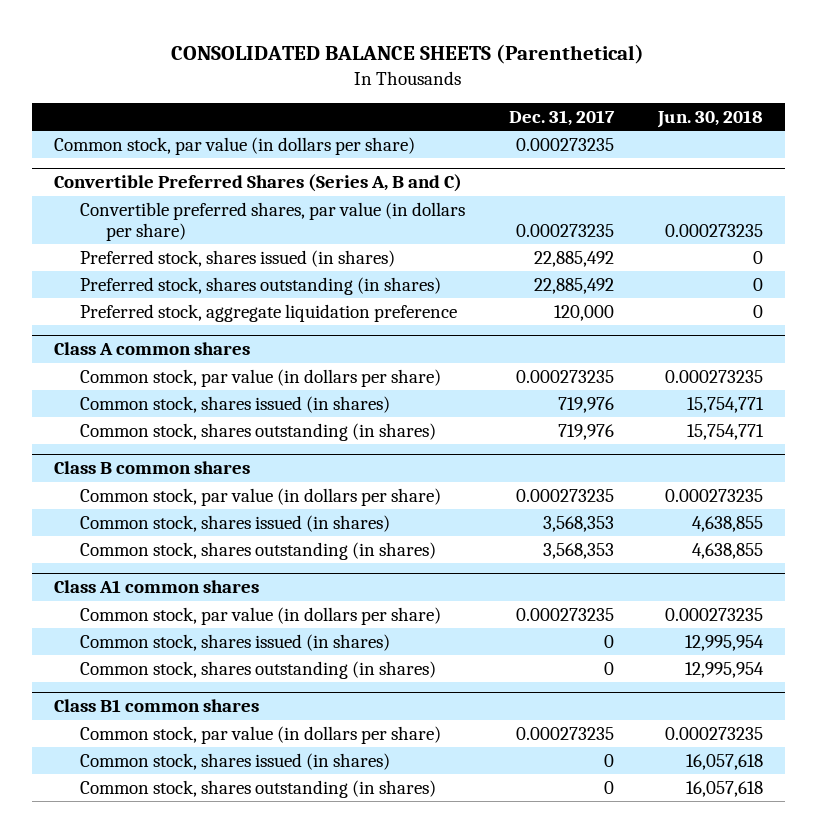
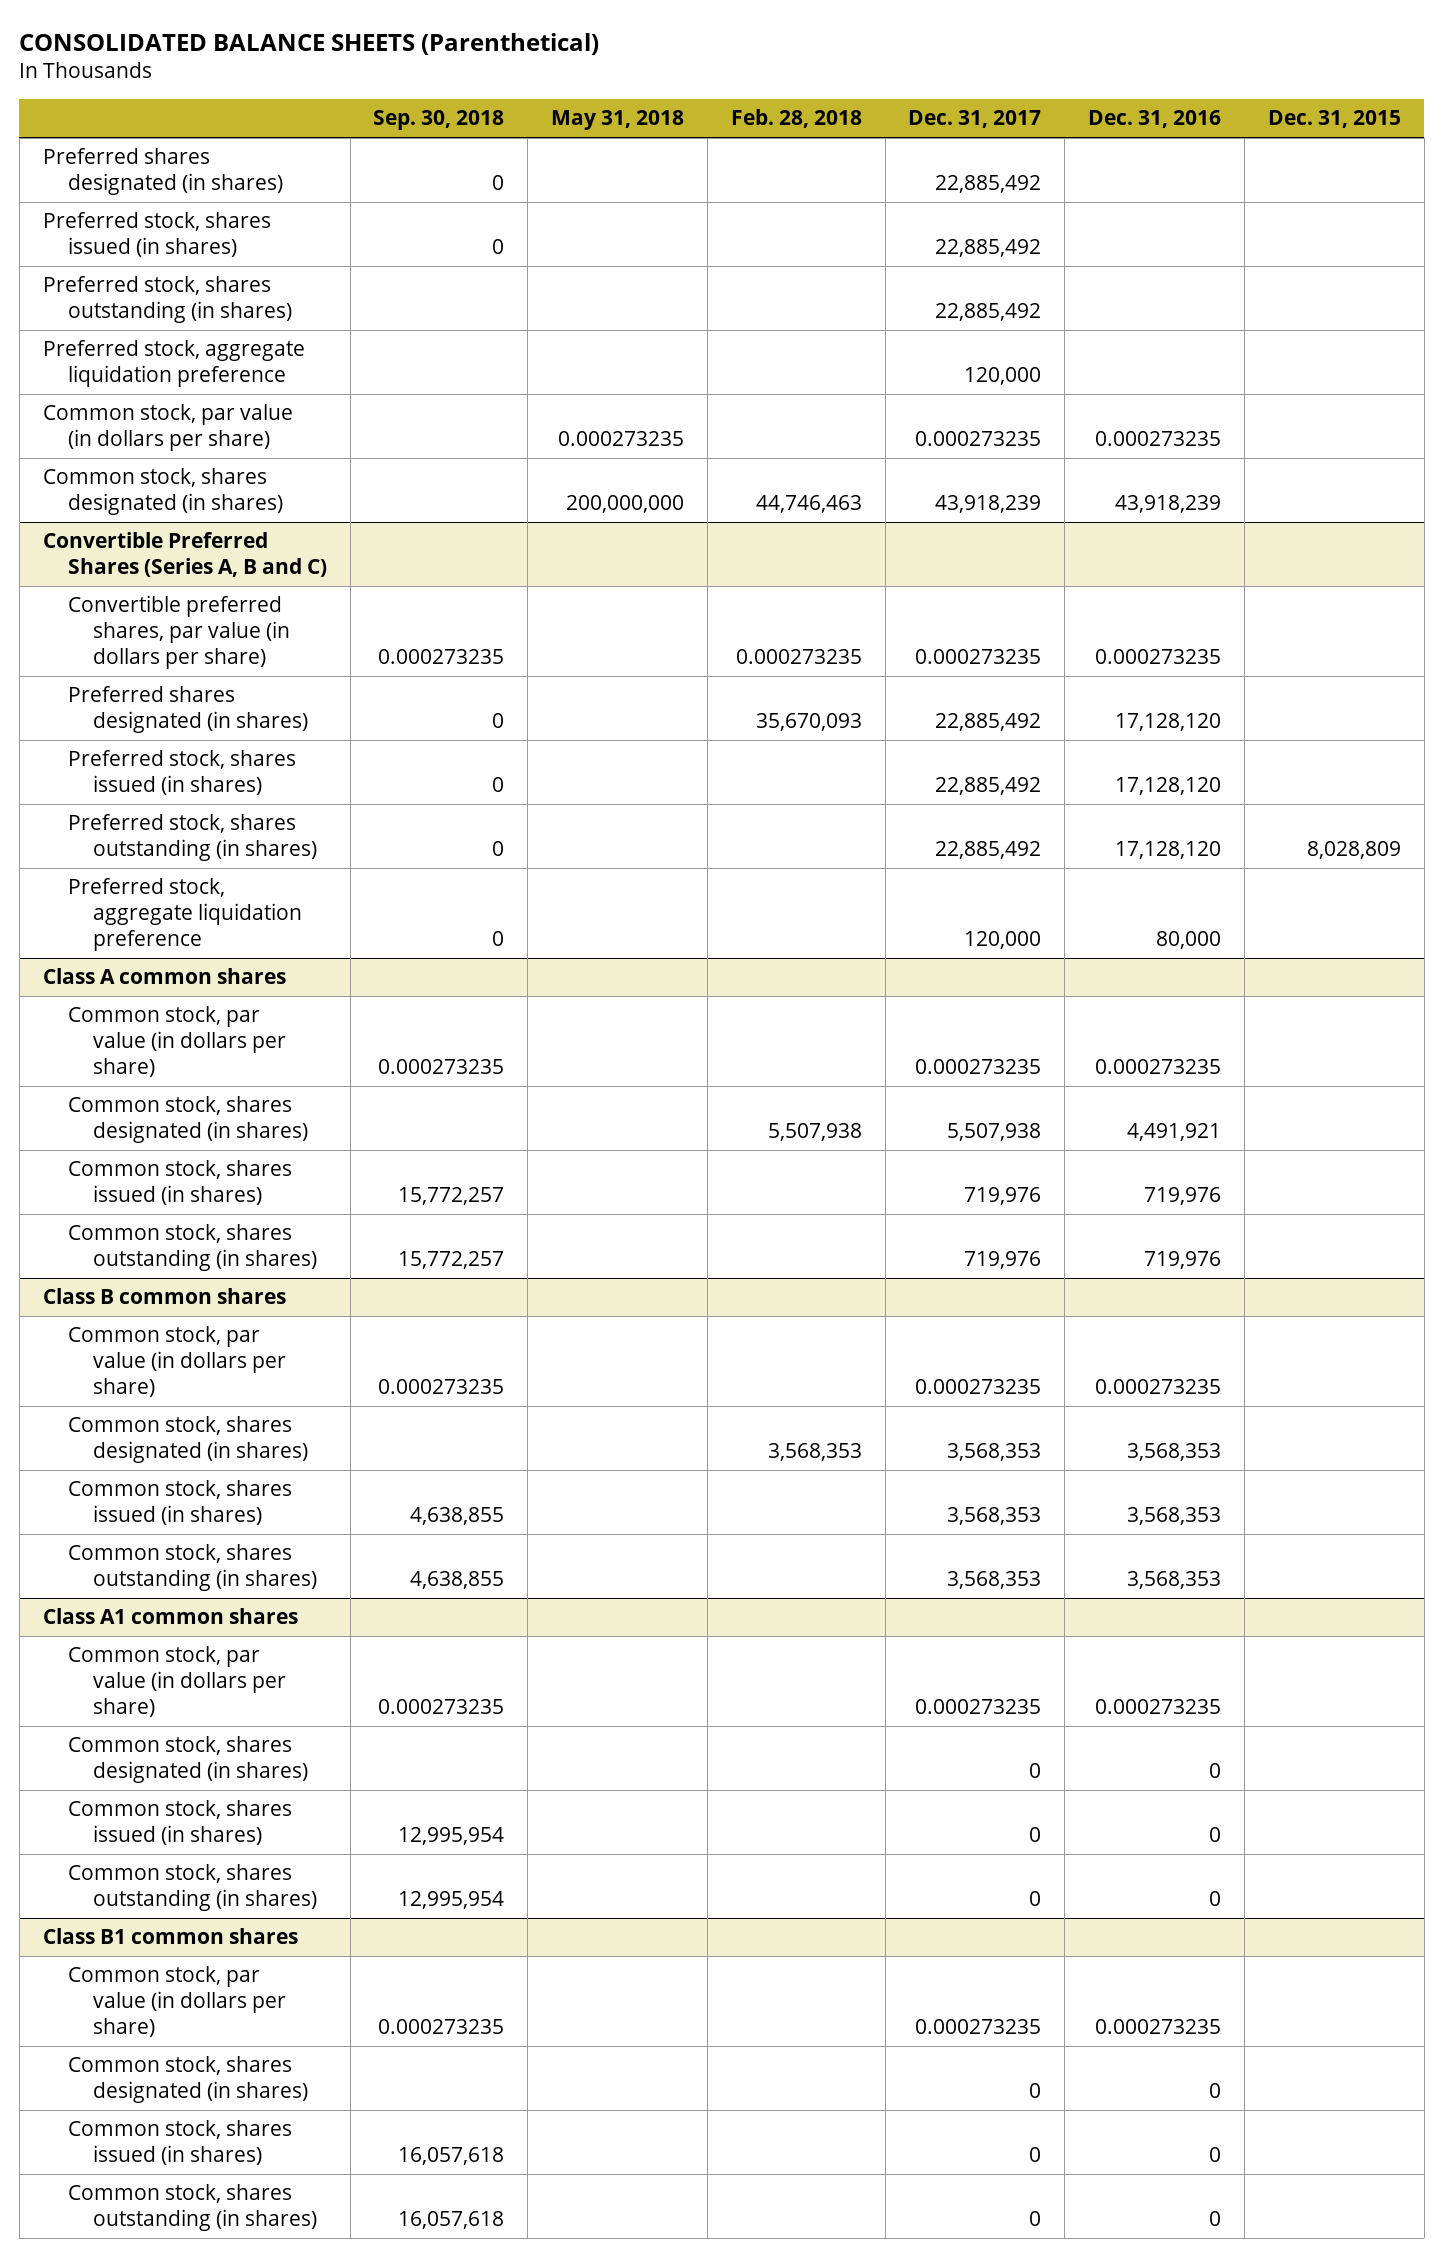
- | Dec. 31, 2017 | Jun. 30, 2018
+ | Sep. 30, 2018 | May 31, 2018 | Feb. 28, 2018 | Dec. 31, 2017 | Dec. 31, 2016 | Dec. 31, 2015
+ Preferred shares designated (in shares) | 0 | | | 22,885,492 | |
+ Preferred stock, shares issued (in shares) | 0 | | | 22,885,492 | |
+ Preferred stock, shares outstanding (in shares) | | | | 22,885,492 | |
+ Preferred stock, aggregate liquidation preference | | | | 120,000 | |
+ Common stock, shares designated (in shares) | | 200,000,000 | 44,746,463 | 43,918,239 | 43,918,239 |
@ Convertible Preferred Shares (Series A, B and C)
+ Preferred shares designated (in shares) | 0 | | 35,670,093 | 22,885,492 | 17,128,120 |
@ Class A common shares
+ Common stock, shares designated (in shares) | | | 5,507,938 | 5,507,938 | 4,491,921 |
@ Class B common shares
+ Common stock, shares designated (in shares) | | | 3,568,353 | 3,568,353 | 3,568,353 |
@ Class A1 common shares
+ Common stock, shares designated (in shares) | | | | 0 | 0 |
@ Class B1 common shares
+ Common stock, shares designated (in shares) | | | | 0 | 0 |

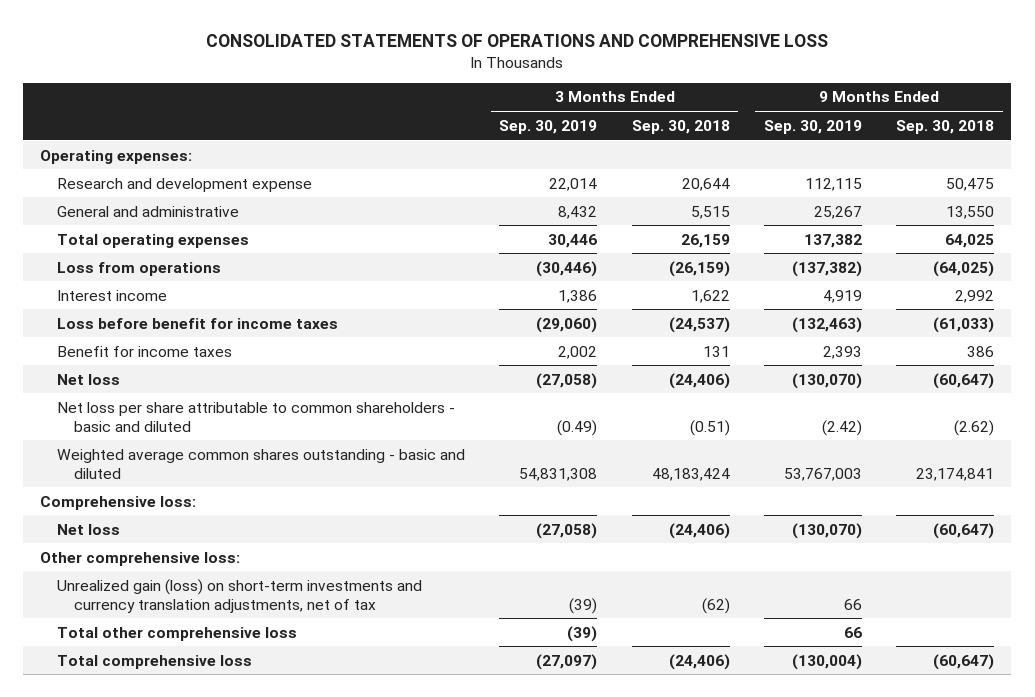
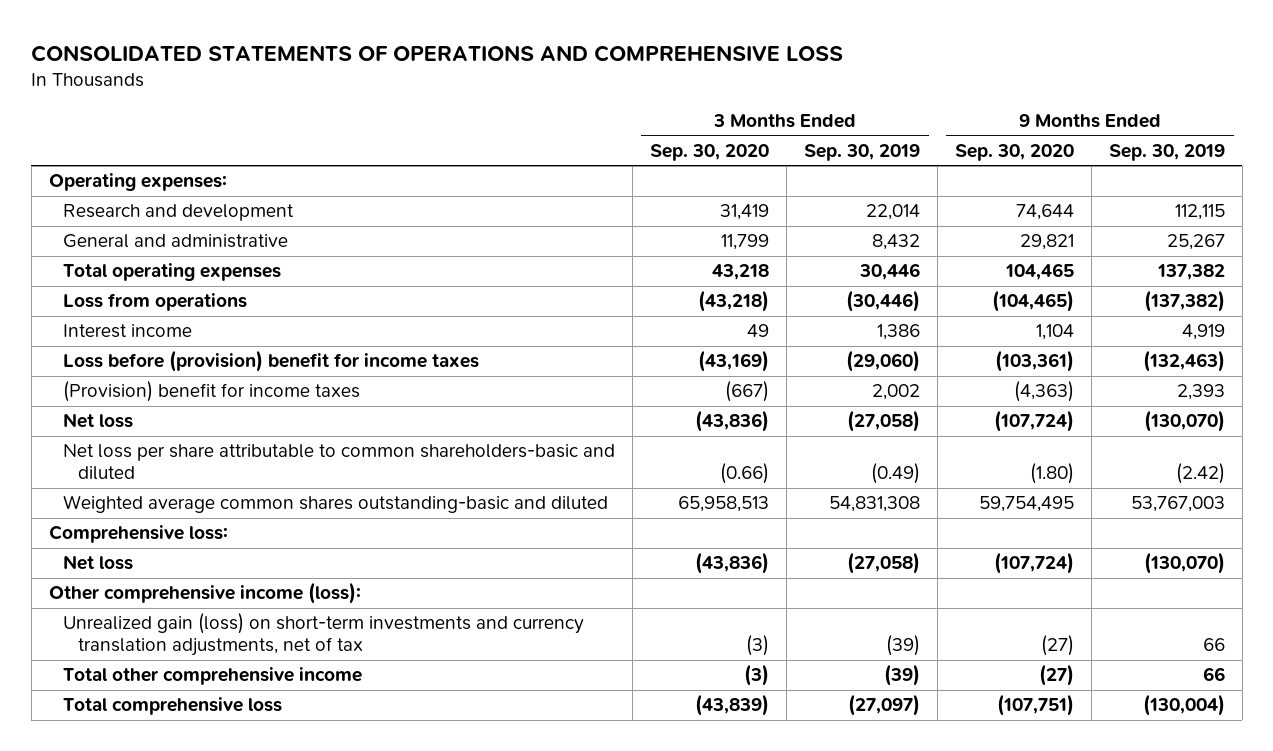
- | 3 Months Ended Sep. 30, 2019 | 3 Months Ended Sep. 30, 2018 | 9 Months Ended Sep. 30, 2019 | 9 Months Ended Sep. 30, 2018
+ | 3 Months Ended Sep. 30, 2020 | 3 Months Ended Sep. 30, 2019 | 9 Months Ended Sep. 30, 2020 | 9 Months Ended Sep. 30, 2019
- Research and development expense | 22,014 | 20,644 | 112,115 | 50,475
+ Research and development | 31,419 | 22,014 | 74,644 | 112,115
- Loss before benefit for income taxes | (29,060) | (24,537) | (132,463) | (61,033)
- Benefit for income taxes | 2,002 | 131 | 2,393 | 386
+ Loss before (provision) benefit for income taxes | (43,169) | (29,060) | (103,361) | (132,463)
+ (Provision) benefit for income taxes | (667) | 2,002 | (4,363) | 2,393
- Net loss per share attributable to common shareholders - basic and diluted | (0.49) | (0.51) | (2.42) | (2.62)
- Weighted average common shares outstanding - basic and diluted | 54,831,308 | 48,183,424 | 53,767,003 | 23,174,841
+ Net loss per share attributable to common shareholders-basic and diluted | (0.66) | (0.49) | (1.80) | (2.42)
+ Weighted average common shares outstanding-basic and diluted | 65,958,513 | 54,831,308 | 59,754,495 | 53,767,003
- Other comprehensive loss:
+ Other comprehensive income (loss):
- Total other comprehensive loss | (39) | | 66 |
+ Total other comprehensive income | (3) | (39) | (27) | 66

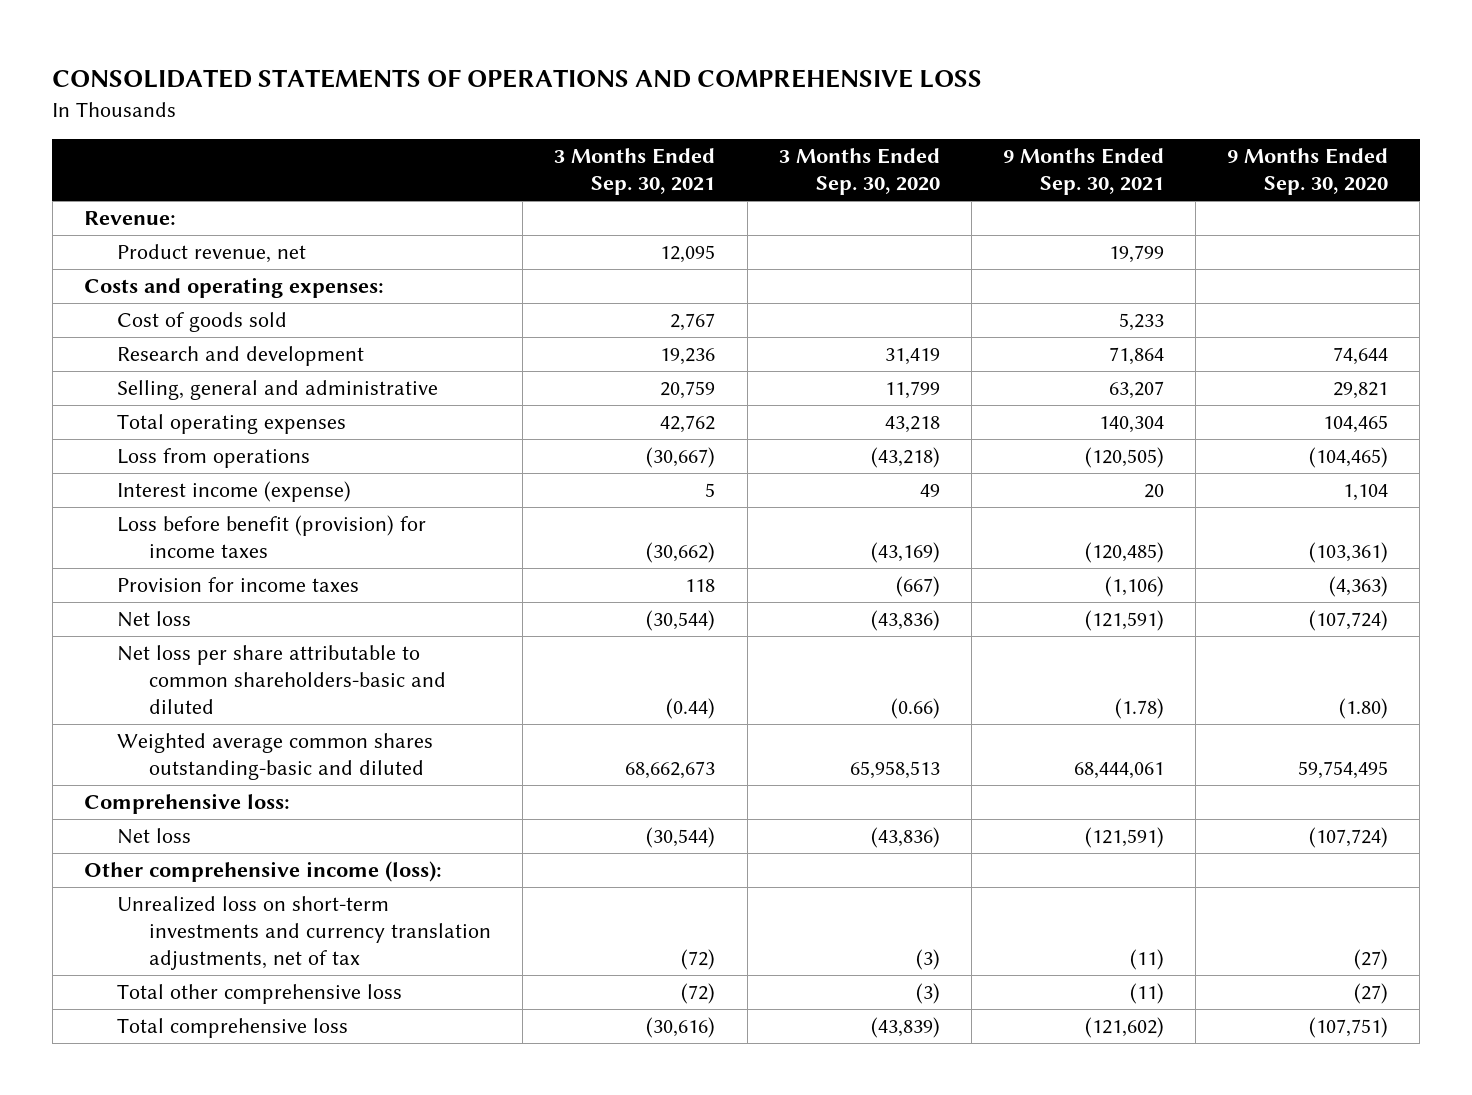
- | 3 Months Ended Sep. 30, 2020 | 3 Months Ended Sep. 30, 2019 | 9 Months Ended Sep. 30, 2020 | 9 Months Ended Sep. 30, 2019
+ | 3 Months Ended Sep. 30, 2021 | 3 Months Ended Sep. 30, 2020 | 9 Months Ended Sep. 30, 2021 | 9 Months Ended Sep. 30, 2020
- Operating expenses:
+ Revenue:
+ Product revenue, net | 12,095 | | 19,799 |
+ Costs and operating expenses:
+ Cost of goods sold | 2,767 | | 5,233 |
- General and administrative | 11,799 | 8,432 | 29,821 | 25,267
+ Selling, general and administrative | 20,759 | 11,799 | 63,207 | 29,821
- Interest income | 49 | 1,386 | 1,104 | 4,919
- Loss before (provision) benefit for income taxes | (43,169) | (29,060) | (103,361) | (132,463)
- (Provision) benefit for income taxes | (667) | 2,002 | (4,363) | 2,393
+ Interest income (expense) | 5 | 49 | 20 | 1,104
+ Loss before benefit (provision) for income taxes | (30,662) | (43,169) | (120,485) | (103,361)
+ Provision for income taxes | 118 | (667) | (1,106) | (4,363)
- Unrealized gain (loss) on short-term investments and currency translation adjustments, net of tax | (3) | (39) | (27) | 66
- Total other comprehensive income | (3) | (39) | (27) | 66
+ Unrealized loss on short-term investments and currency translation adjustments, net of tax | (72) | (3) | (11) | (27)
+ Total other comprehensive loss | (72) | (3) | (11) | (27)

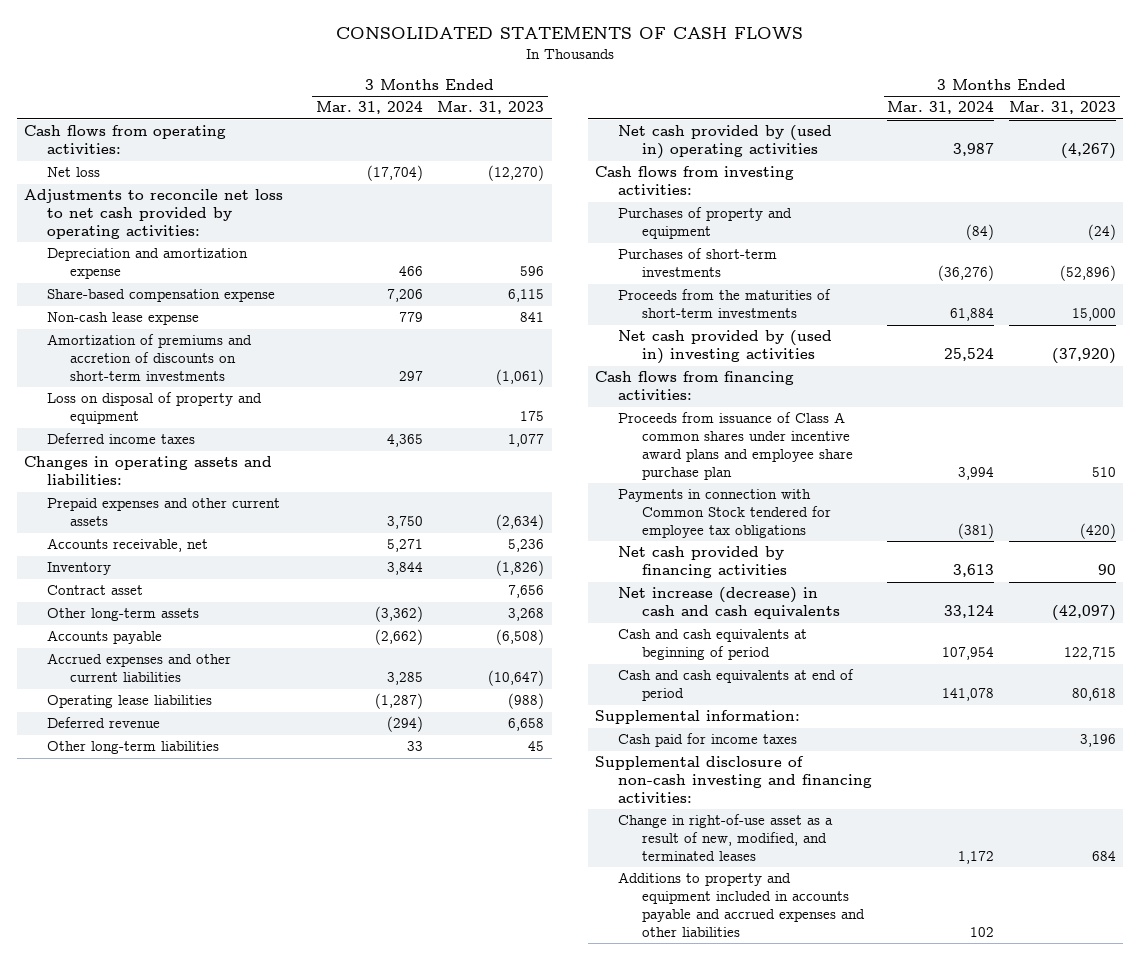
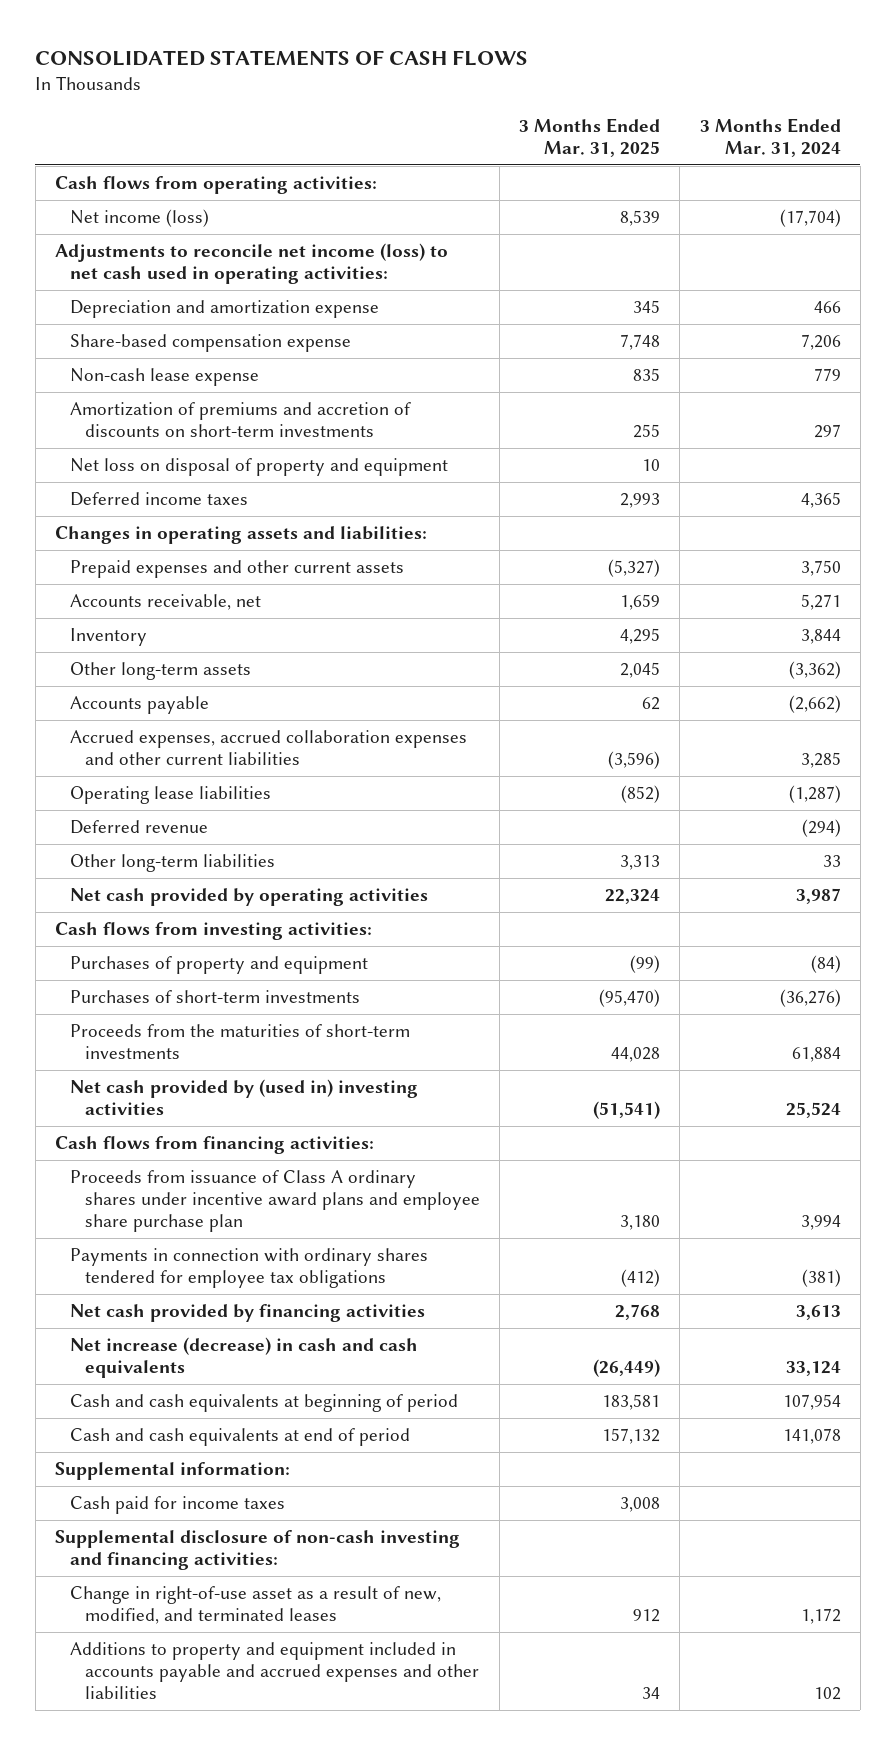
- | 3 Months Ended Mar. 31, 2024 | 3 Months Ended Mar. 31, 2023
+ | 3 Months Ended Mar. 31, 2025 | 3 Months Ended Mar. 31, 2024
- Net loss | (17,704) | (12,270)
- Adjustments to reconcile net loss to net cash provided by operating activities:
+ Net income (loss) | 8,539 | (17,704)
+ Adjustments to reconcile net income (loss) to net cash used in operating activities:
- Loss on disposal of property and equipment | | 175
+ Net loss on disposal of property and equipment | 10 |
- Contract asset | | 7,656
- Accrued expenses and other current liabilities | 3,285 | (10,647)
+ Accrued expenses, accrued collaboration expenses and other current liabilities | (3,596) | 3,285
- Net cash provided by (used in) operating activities | 3,987 | (4,267)
+ Net cash provided by operating activities | 22,324 | 3,987
- Proceeds from issuance of Class A common shares under incentive award plans and employee share purchase plan | 3,994 | 510
- Payments in connection with Common Stock tendered for employee tax obligations | (381) | (420)
+ Proceeds from issuance of Class A ordinary shares under incentive award plans and employee share purchase plan | 3,180 | 3,994
+ Payments in connection with ordinary shares tendered for employee tax obligations | (412) | (381)

